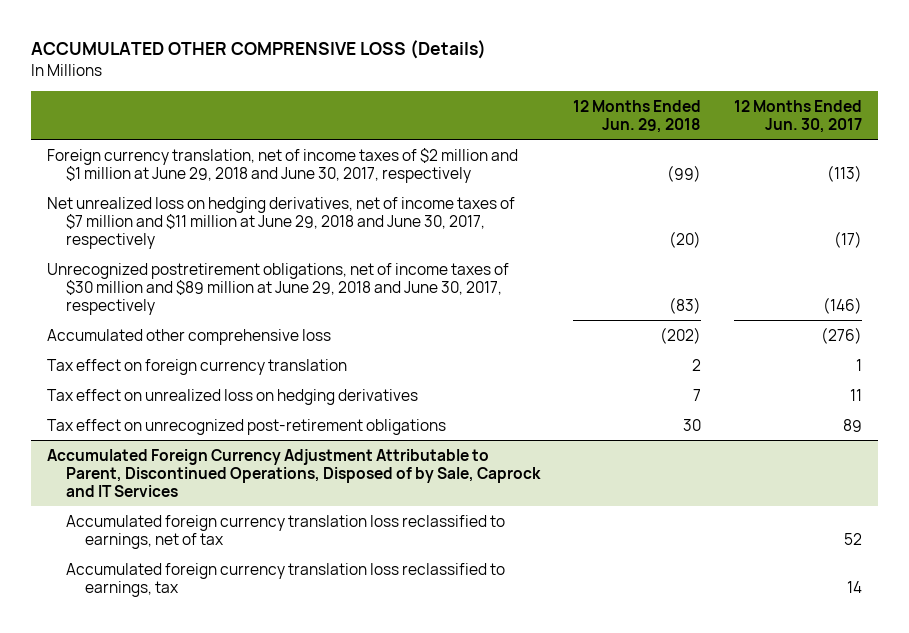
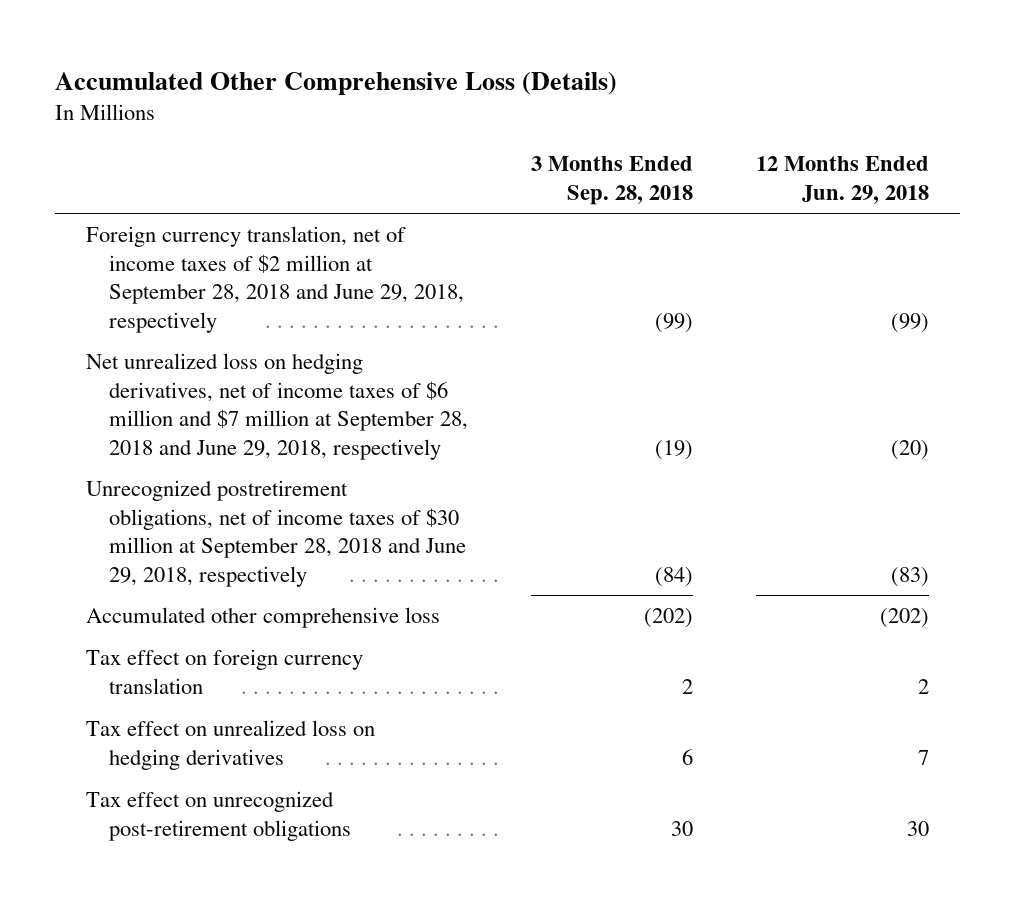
- ACCUMULATED OTHER COMPRENSIVE LOSS (Details)
+ Accumulated Other Comprehensive Loss (Details)
- | 12 Months Ended Jun. 29, 2018 | 12 Months Ended Jun. 30, 2017
+ | 3 Months Ended Sep. 28, 2018 | 12 Months Ended Jun. 29, 2018
- Foreign currency translation, net of income taxes of $2 million and $1 million at June 29, 2018 and June 30, 2017, respectively | (99) | (113)
- Net unrealized loss on hedging derivatives, net of income taxes of $7 million and $11 million at June 29, 2018 and June 30, 2017, respectively | (20) | (17)
- Unrecognized postretirement obligations, net of income taxes of $30 million and $89 million at June 29, 2018 and June 30, 2017, respectively | (83) | (146)
+ Foreign currency translation, net of income taxes of $2 million at September 28, 2018 and June 29, 2018, respectively | (99) | (99)
+ Net unrealized loss on hedging derivatives, net of income taxes of $6 million and $7 million at September 28, 2018 and June 29, 2018, respectively | (19) | (20)
+ Unrecognized postretirement obligations, net of income taxes of $30 million at September 28, 2018 and June 29, 2018, respectively | (84) | (83)
- Accumulated Foreign Currency Adjustment Attributable to Parent, Discontinued Operations, Disposed of by Sale, Caprock and IT Services
- Accumulated foreign currency translation loss reclassified to earnings, net of tax | | 52
- Accumulated foreign currency translation loss reclassified to earnings, tax | | 14

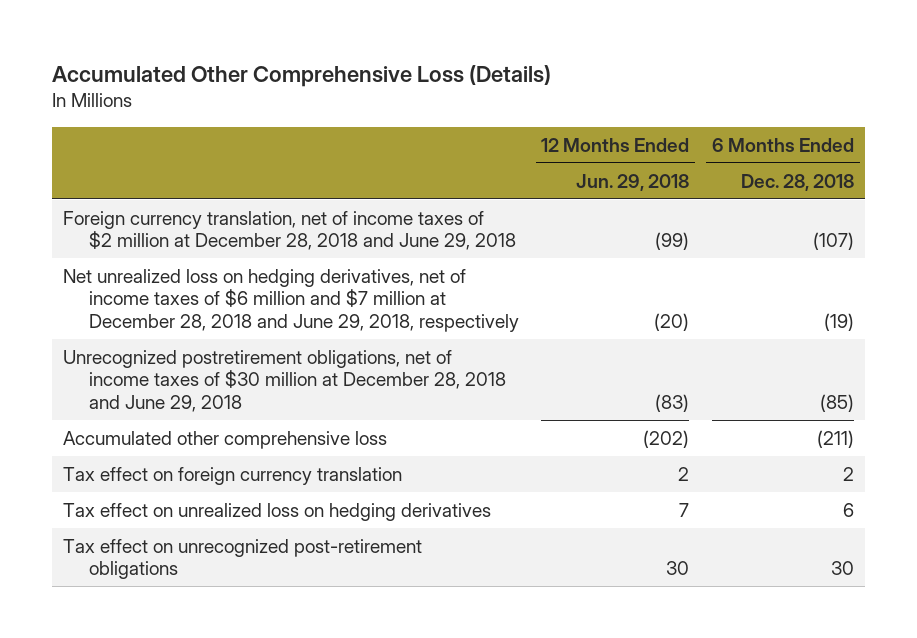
- | 3 Months Ended Sep. 28, 2018 | 12 Months Ended Jun. 29, 2018
+ | 12 Months Ended Jun. 29, 2018 | 6 Months Ended Dec. 28, 2018
- Foreign currency translation, net of income taxes of $2 million at September 28, 2018 and June 29, 2018, respectively | (99) | (99)
- Net unrealized loss on hedging derivatives, net of income taxes of $6 million and $7 million at September 28, 2018 and June 29, 2018, respectively | (19) | (20)
- Unrecognized postretirement obligations, net of income taxes of $30 million at September 28, 2018 and June 29, 2018, respectively | (84) | (83)
+ Foreign currency translation, net of income taxes of $2 million at December 28, 2018 and June 29, 2018 | (99) | (107)
+ Net unrealized loss on hedging derivatives, net of income taxes of $6 million and $7 million at December 28, 2018 and June 29, 2018, respectively | (20) | (19)
+ Unrecognized postretirement obligations, net of income taxes of $30 million at December 28, 2018 and June 29, 2018 | (83) | (85)

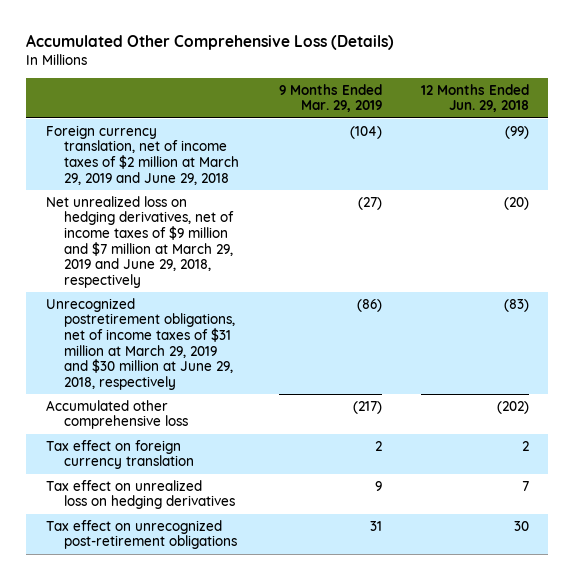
- | 12 Months Ended Jun. 29, 2018 | 6 Months Ended Dec. 28, 2018
+ | 9 Months Ended Mar. 29, 2019 | 12 Months Ended Jun. 29, 2018
- Foreign currency translation, net of income taxes of $2 million at December 28, 2018 and June 29, 2018 | (99) | (107)
- Net unrealized loss on hedging derivatives, net of income taxes of $6 million and $7 million at December 28, 2018 and June 29, 2018, respectively | (20) | (19)
- Unrecognized postretirement obligations, net of income taxes of $30 million at December 28, 2018 and June 29, 2018 | (83) | (85)
+ Foreign currency translation, net of income taxes of $2 million at March 29, 2019 and June 29, 2018 | (104) | (99)
+ Net unrealized loss on hedging derivatives, net of income taxes of $9 million and $7 million at March 29, 2019 and June 29, 2018, respectively | (27) | (20)
+ Unrecognized postretirement obligations, net of income taxes of $31 million at March 29, 2019 and $30 million at June 29, 2018, respectively | (86) | (83)

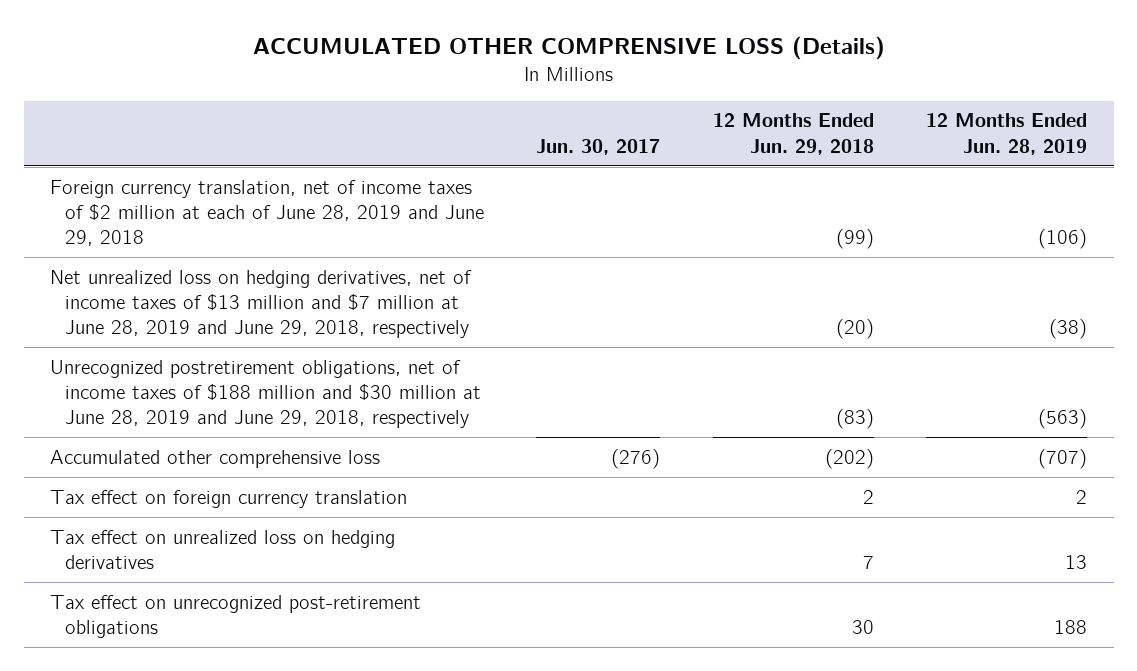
- Accumulated Other Comprehensive Loss (Details)
+ ACCUMULATED OTHER COMPRENSIVE LOSS (Details)
- | 9 Months Ended Mar. 29, 2019 | 12 Months Ended Jun. 29, 2018
+ | Jun. 30, 2017 | 12 Months Ended Jun. 29, 2018 | 12 Months Ended Jun. 28, 2019
- Foreign currency translation, net of income taxes of $2 million at March 29, 2019 and June 29, 2018 | (104) | (99)
- Net unrealized loss on hedging derivatives, net of income taxes of $9 million and $7 million at March 29, 2019 and June 29, 2018, respectively | (27) | (20)
- Unrecognized postretirement obligations, net of income taxes of $31 million at March 29, 2019 and $30 million at June 29, 2018, respectively | (86) | (83)
+ Foreign currency translation, net of income taxes of $2 million at each of June 28, 2019 and June 29, 2018 | | (99) | (106)
+ Net unrealized loss on hedging derivatives, net of income taxes of $13 million and $7 million at June 28, 2019 and June 29, 2018, respectively | | (20) | (38)
+ Unrecognized postretirement obligations, net of income taxes of $188 million and $30 million at June 28, 2019 and June 29, 2018, respectively | | (83) | (563)

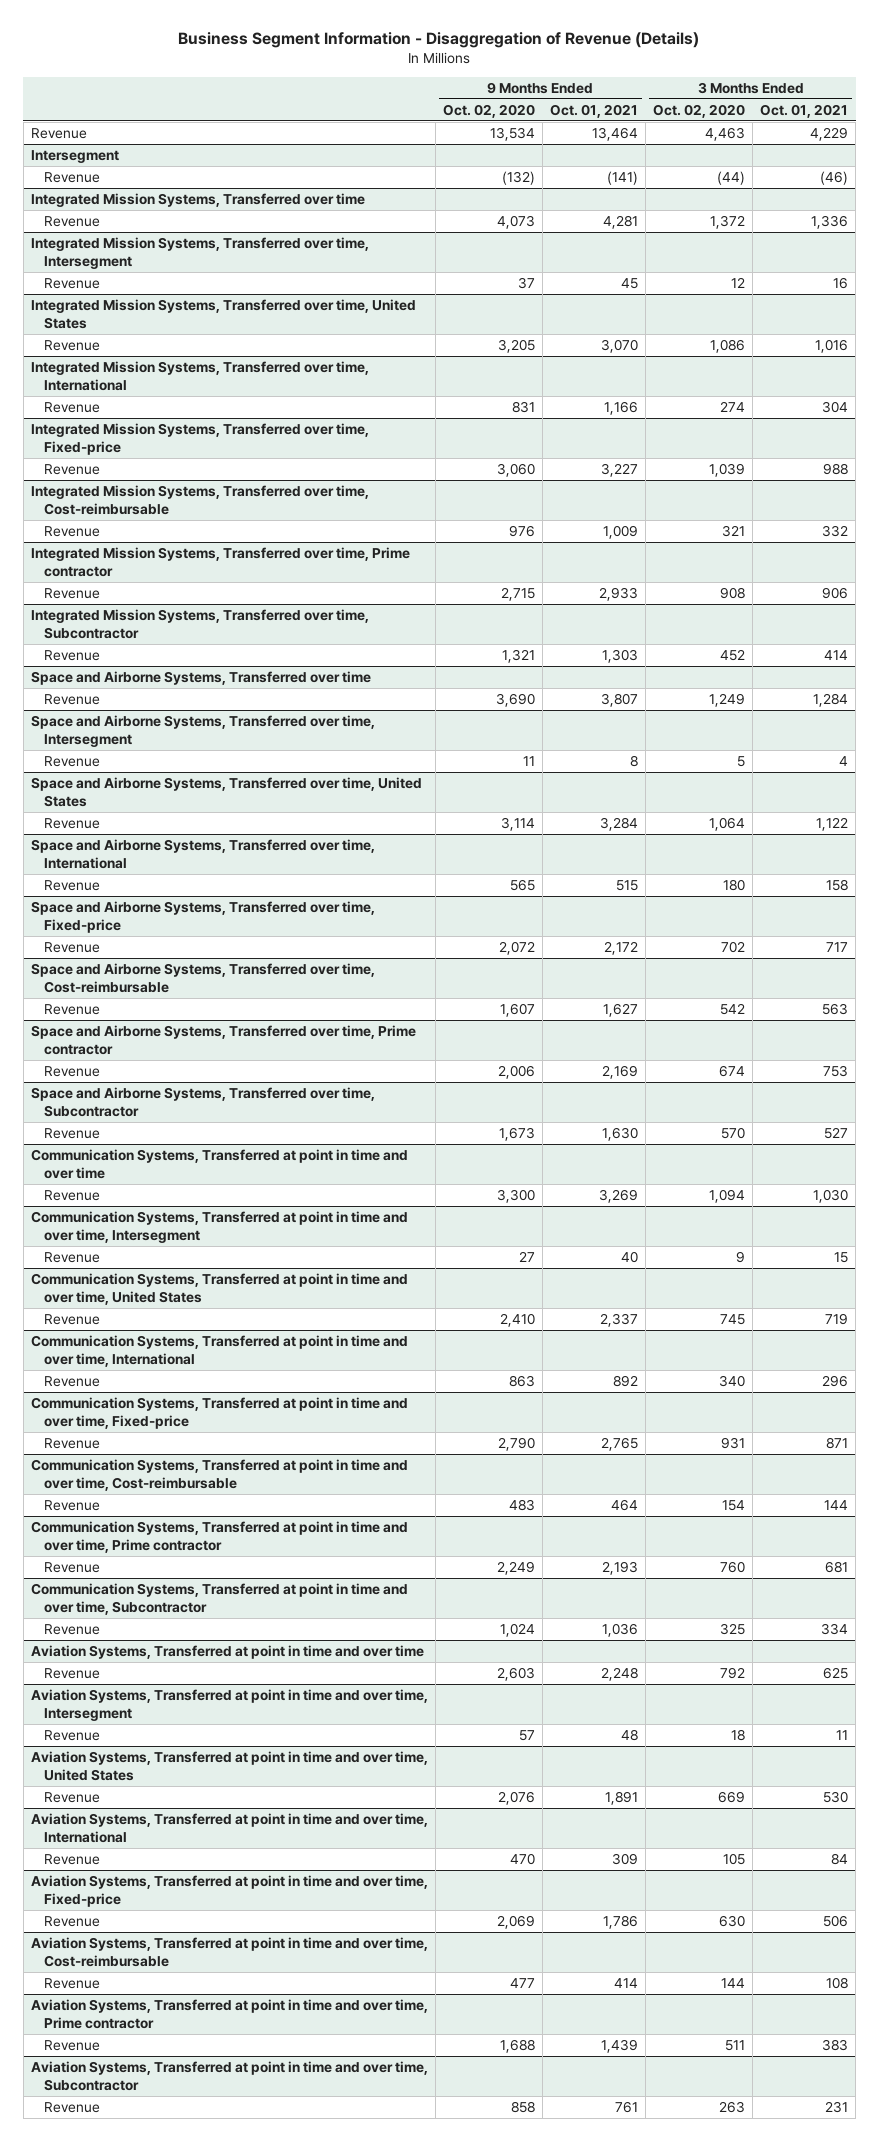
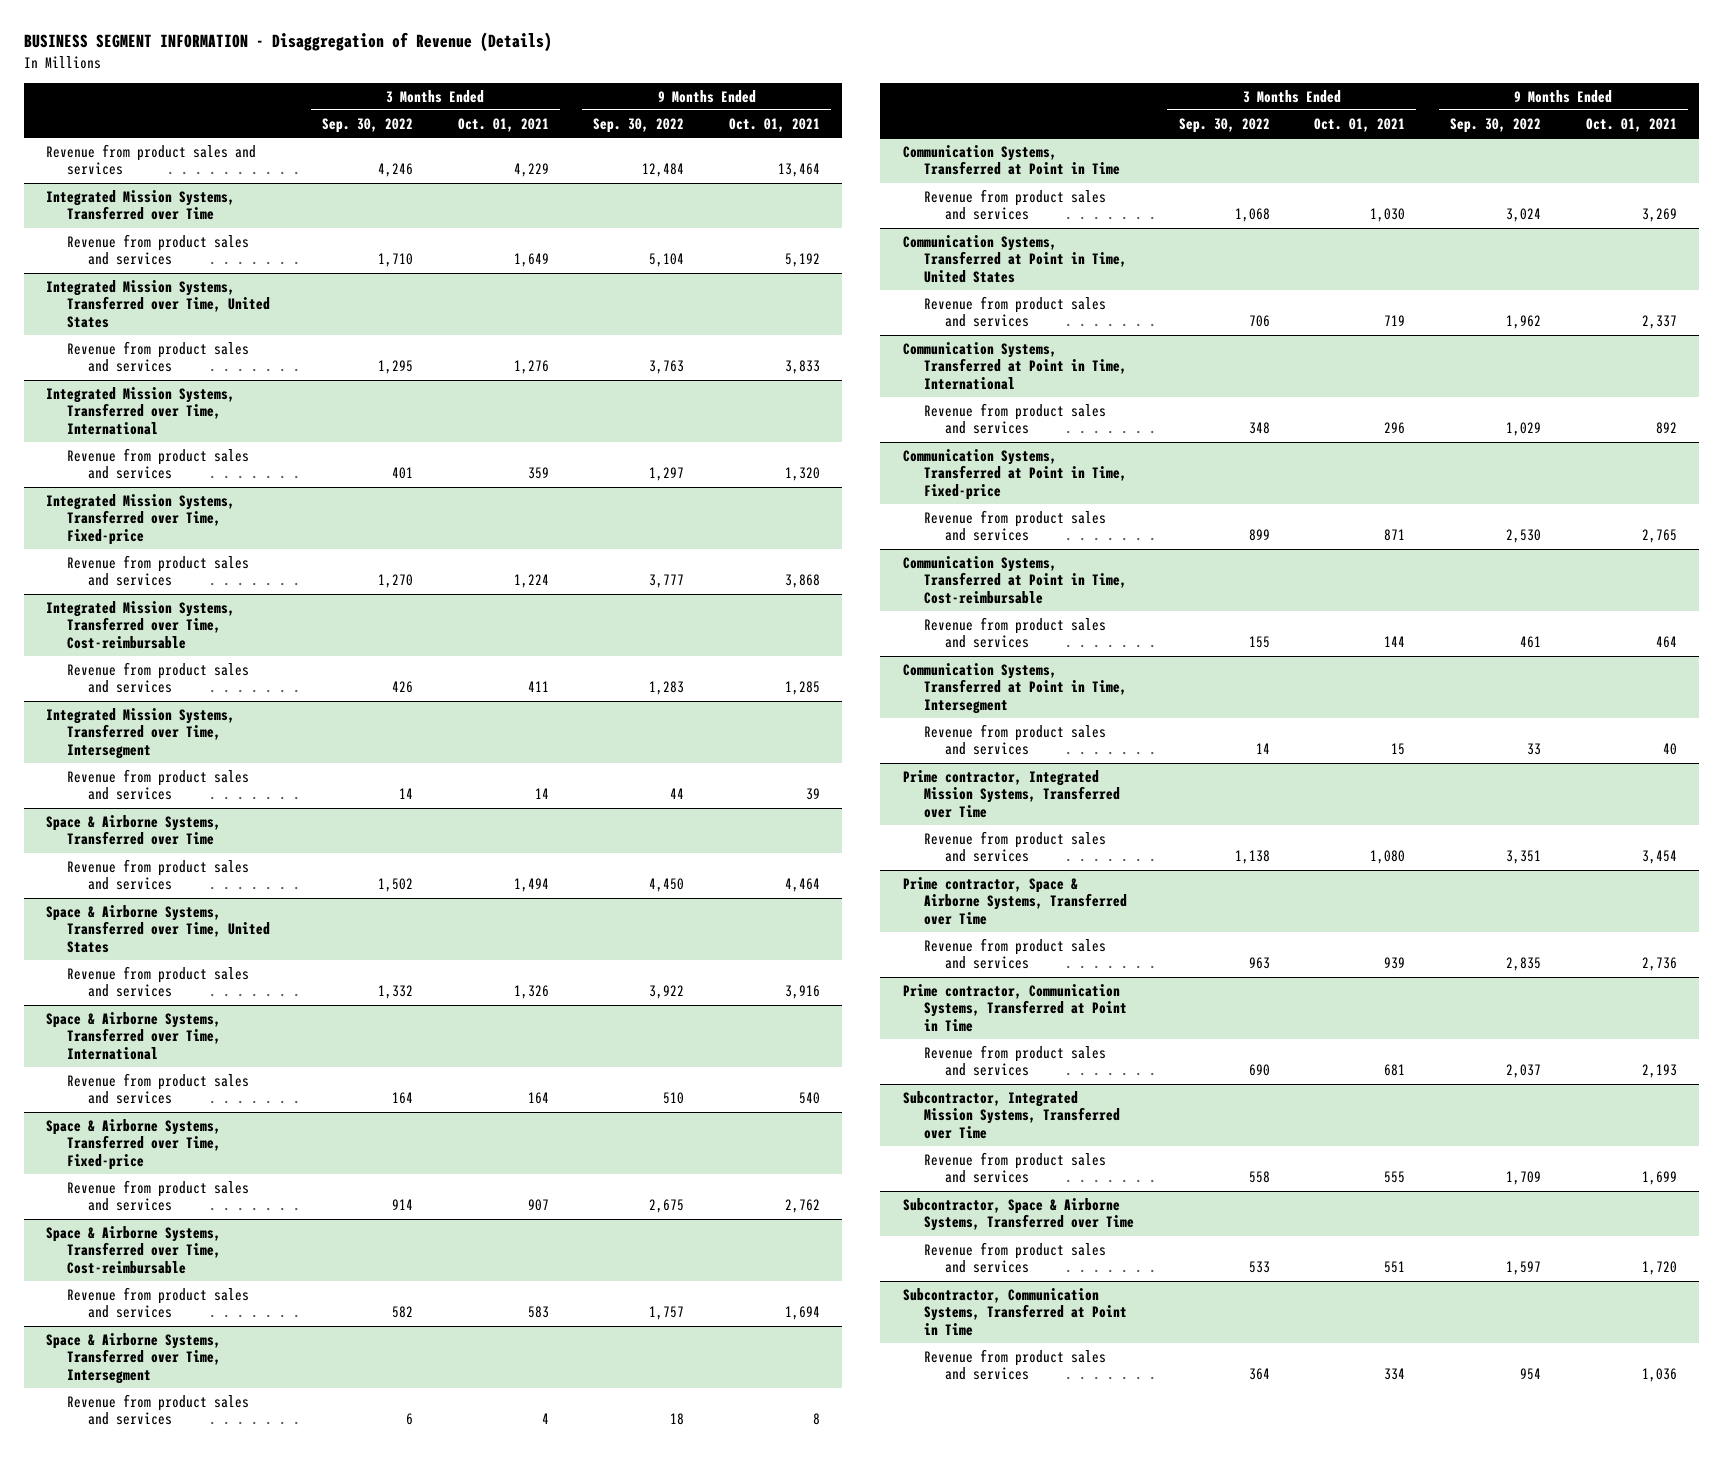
- Business Segment Information - Disaggregation of Revenue (Details)
+ BUSINESS SEGMENT INFORMATION - Disaggregation of Revenue (Details)
- | 9 Months Ended Oct. 02, 2020 | 9 Months Ended Oct. 01, 2021 | 3 Months Ended Oct. 02, 2020 | 3 Months Ended Oct. 01, 2021
+ | 3 Months Ended Sep. 30, 2022 | 3 Months Ended Oct. 01, 2021 | 9 Months Ended Sep. 30, 2022 | 9 Months Ended Oct. 01, 2021
- Revenue | 13,534 | 13,464 | 4,463 | 4,229
- Intersegment
- Revenue | (132) | (141) | (44) | (46)
- Integrated Mission Systems, Transferred over time
- Revenue | 4,073 | 4,281 | 1,372 | 1,336
- Integrated Mission Systems, Transferred over time, Intersegment
- Revenue | 37 | 45 | 12 | 16
- Integrated Mission Systems, Transferred over time, United States
- Revenue | 3,205 | 3,070 | 1,086 | 1,016
- Integrated Mission Systems, Transferred over time, International
- Revenue | 831 | 1,166 | 274 | 304
- Integrated Mission Systems, Transferred over time, Fixed-price
- Revenue | 3,060 | 3,227 | 1,039 | 988
- Integrated Mission Systems, Transferred over time, Cost-reimbursable
- Revenue | 976 | 1,009 | 321 | 332
- Integrated Mission Systems, Transferred over time, Prime contractor
- Revenue | 2,715 | 2,933 | 908 | 906
- Integrated Mission Systems, Transferred over time, Subcontractor
- Revenue | 1,321 | 1,303 | 452 | 414
- Space and Airborne Systems, Transferred over time
- Revenue | 3,690 | 3,807 | 1,249 | 1,284
- Space and Airborne Systems, Transferred over time, Intersegment
- Revenue | 11 | 8 | 5 | 4
- Space and Airborne Systems, Transferred over time, United States
- Revenue | 3,114 | 3,284 | 1,064 | 1,122
- Space and Airborne Systems, Transferred over time, International
- Revenue | 565 | 515 | 180 | 158
- Space and Airborne Systems, Transferred over time, Fixed-price
- Revenue | 2,072 | 2,172 | 702 | 717
- Space and Airborne Systems, Transferred over time, Cost-reimbursable
- Revenue | 1,607 | 1,627 | 542 | 563
- Space and Airborne Systems, Transferred over time, Prime contractor
- Revenue | 2,006 | 2,169 | 674 | 753
- Space and Airborne Systems, Transferred over time, Subcontractor
- Revenue | 1,673 | 1,630 | 570 | 527
- Communication Systems, Transferred at point in time and over time
- Revenue | 3,300 | 3,269 | 1,094 | 1,030
- Communication Systems, Transferred at point in time and over time, Intersegment
- Revenue | 27 | 40 | 9 | 15
- Communication Systems, Transferred at point in time and over time, United States
- Revenue | 2,410 | 2,337 | 745 | 719
- Communication Systems, Transferred at point in time and over time, International
- Revenue | 863 | 892 | 340 | 296
- Communication Systems, Transferred at point in time and over time, Fixed-price
- Revenue | 2,790 | 2,765 | 931 | 871
- Communication Systems, Transferred at point in time and over time, Cost-reimbursable
- Revenue | 483 | 464 | 154 | 144
- Communication Systems, Transferred at point in time and over time, Prime contractor
- Revenue | 2,249 | 2,193 | 760 | 681
- Communication Systems, Transferred at point in time and over time, Subcontractor
- Revenue | 1,024 | 1,036 | 325 | 334
- Aviation Systems, Transferred at point in time and over time
- Revenue | 2,603 | 2,248 | 792 | 625
- Aviation Systems, Transferred at point in time and over time, Intersegment
- Revenue | 57 | 48 | 18 | 11
- Aviation Systems, Transferred at point in time and over time, United States
- Revenue | 2,076 | 1,891 | 669 | 530
- Aviation Systems, Transferred at point in time and over time, International
- Revenue | 470 | 309 | 105 | 84
- Aviation Systems, Transferred at point in time and over time, Fixed-price
- Revenue | 2,069 | 1,786 | 630 | 506
- Aviation Systems, Transferred at point in time and over time, Cost-reimbursable
- Revenue | 477 | 414 | 144 | 108
- Aviation Systems, Transferred at point in time and over time, Prime contractor
- Revenue | 1,688 | 1,439 | 511 | 383
- Aviation Systems, Transferred at point in time and over time, Subcontractor
- Revenue | 858 | 761 | 263 | 231
+ Revenue from product sales and services | 4,246 | 4,229 | 12,484 | 13,464
+ Integrated Mission Systems, Transferred over Time
+ Revenue from product sales and services | 1,710 | 1,649 | 5,104 | 5,192
+ Integrated Mission Systems, Transferred over Time, United States
+ Revenue from product sales and services | 1,295 | 1,276 | 3,763 | 3,833
+ Integrated Mission Systems, Transferred over Time, International
+ Revenue from product sales and services | 401 | 359 | 1,297 | 1,320
+ Integrated Mission Systems, Transferred over Time, Fixed-price
+ Revenue from product sales and services | 1,270 | 1,224 | 3,777 | 3,868
+ Integrated Mission Systems, Transferred over Time, Cost-reimbursable
+ Revenue from product sales and services | 426 | 411 | 1,283 | 1,285
+ Integrated Mission Systems, Transferred over Time, Intersegment
+ Revenue from product sales and services | 14 | 14 | 44 | 39
+ Space & Airborne Systems, Transferred over Time
+ Revenue from product sales and services | 1,502 | 1,494 | 4,450 | 4,464
+ Space & Airborne Systems, Transferred over Time, United States
+ Revenue from product sales and services | 1,332 | 1,326 | 3,922 | 3,916
+ Space & Airborne Systems, Transferred over Time, International
+ Revenue from product sales and services | 164 | 164 | 510 | 540
+ Space & Airborne Systems, Transferred over Time, Fixed-price
+ Revenue from product sales and services | 914 | 907 | 2,675 | 2,762
+ Space & Airborne Systems, Transferred over Time, Cost-reimbursable
+ Revenue from product sales and services | 582 | 583 | 1,757 | 1,694
+ Space & Airborne Systems, Transferred over Time, Intersegment
+ Revenue from product sales and services | 6 | 4 | 18 | 8
+ Communication Systems, Transferred at Point in Time
+ Revenue from product sales and services | 1,068 | 1,030 | 3,024 | 3,269
+ Communication Systems, Transferred at Point in Time, United States
+ Revenue from product sales and services | 706 | 719 | 1,962 | 2,337
+ Communication Systems, Transferred at Point in Time, International
+ Revenue from product sales and services | 348 | 296 | 1,029 | 892
+ Communication Systems, Transferred at Point in Time, Fixed-price
+ Revenue from product sales and services | 899 | 871 | 2,530 | 2,765
+ Communication Systems, Transferred at Point in Time, Cost-reimbursable
+ Revenue from product sales and services | 155 | 144 | 461 | 464
+ Communication Systems, Transferred at Point in Time, Intersegment
+ Revenue from product sales and services | 14 | 15 | 33 | 40
+ Prime contractor, Integrated Mission Systems, Transferred over Time
+ Revenue from product sales and services | 1,138 | 1,080 | 3,351 | 3,454
+ Prime contractor, Space & Airborne Systems, Transferred over Time
+ Revenue from product sales and services | 963 | 939 | 2,835 | 2,736
+ Prime contractor, Communication Systems, Transferred at Point in Time
+ Revenue from product sales and services | 690 | 681 | 2,037 | 2,193
+ Subcontractor, Integrated Mission Systems, Transferred over Time
+ Revenue from product sales and services | 558 | 555 | 1,709 | 1,699
+ Subcontractor, Space & Airborne Systems, Transferred over Time
+ Revenue from product sales and services | 533 | 551 | 1,597 | 1,720
+ Subcontractor, Communication Systems, Transferred at Point in Time
+ Revenue from product sales and services | 364 | 334 | 954 | 1,036

